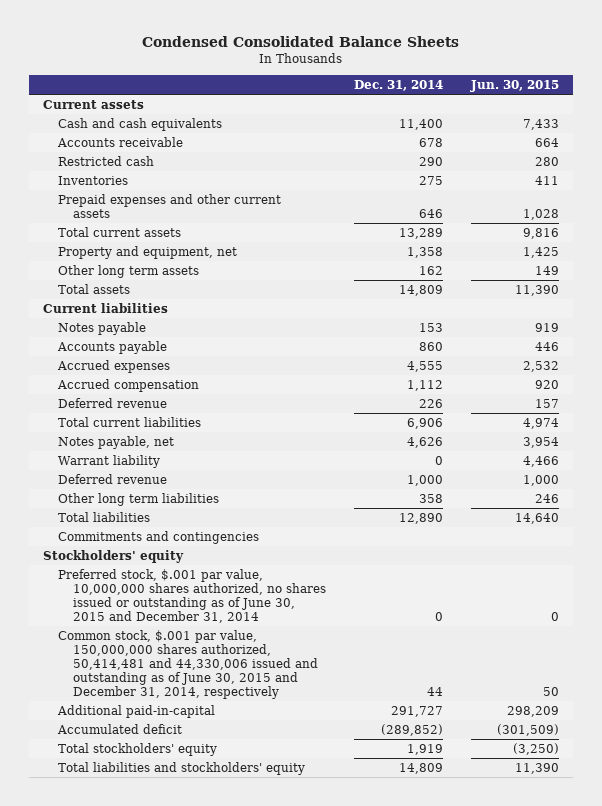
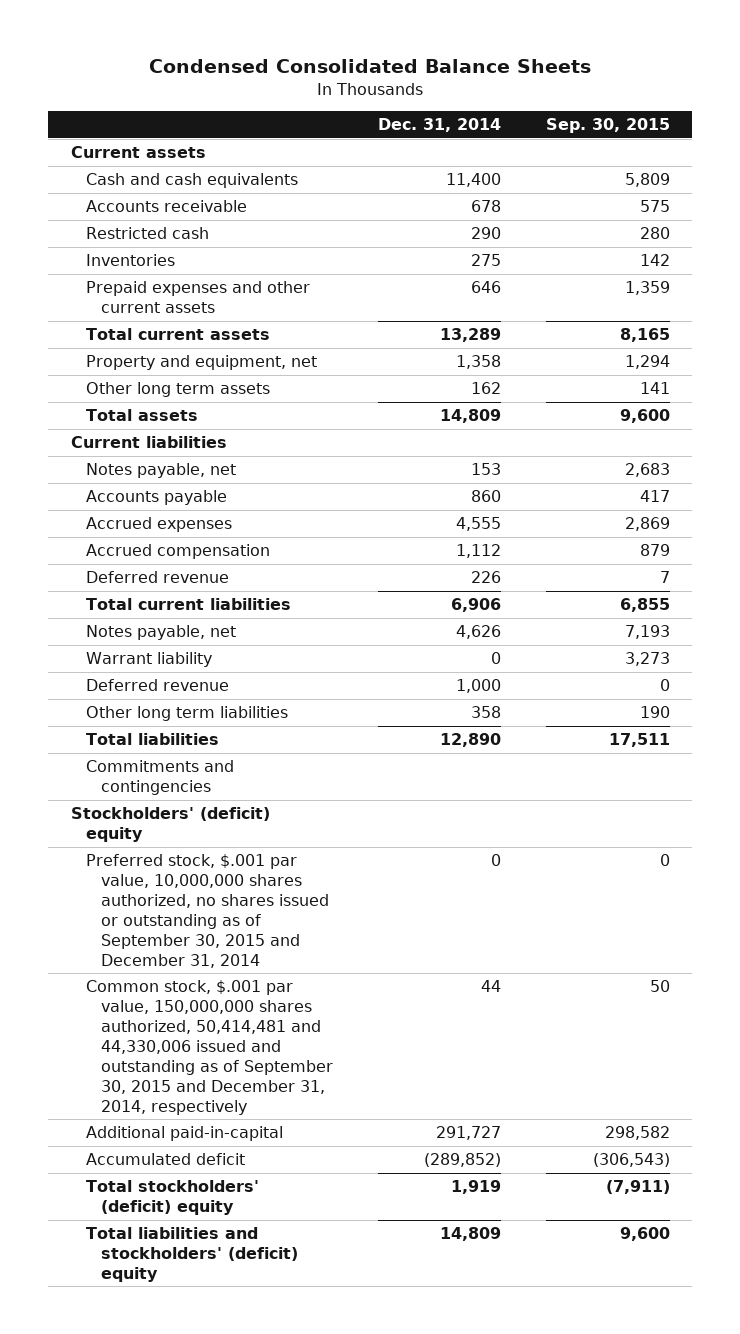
- | Dec. 31, 2014 | Jun. 30, 2015
+ | Dec. 31, 2014 | Sep. 30, 2015
- Notes payable | 153 | 919
+ Notes payable, net | 153 | 2,683
- Stockholders' equity
- Preferred stock, $.001 par value, 10,000,000 shares authorized, no shares issued or outstanding as of June 30, 2015 and December 31, 2014 | 0 | 0
- Common stock, $.001 par value, 150,000,000 shares authorized, 50,414,481 and 44,330,006 issued and outstanding as of June 30, 2015 and December 31, 2014, respectively | 44 | 50
+ Stockholders' (deficit) equity
+ Preferred stock, $.001 par value, 10,000,000 shares authorized, no shares issued or outstanding as of September 30, 2015 and December 31, 2014 | 0 | 0
+ Common stock, $.001 par value, 150,000,000 shares authorized, 50,414,481 and 44,330,006 issued and outstanding as of September 30, 2015 and December 31, 2014, respectively | 44 | 50
- Total stockholders' equity | 1,919 | (3,250)
- Total liabilities and stockholders' equity | 14,809 | 11,390
+ Total stockholders' (deficit) equity | 1,919 | (7,911)
+ Total liabilities and stockholders' (deficit) equity | 14,809 | 9,600

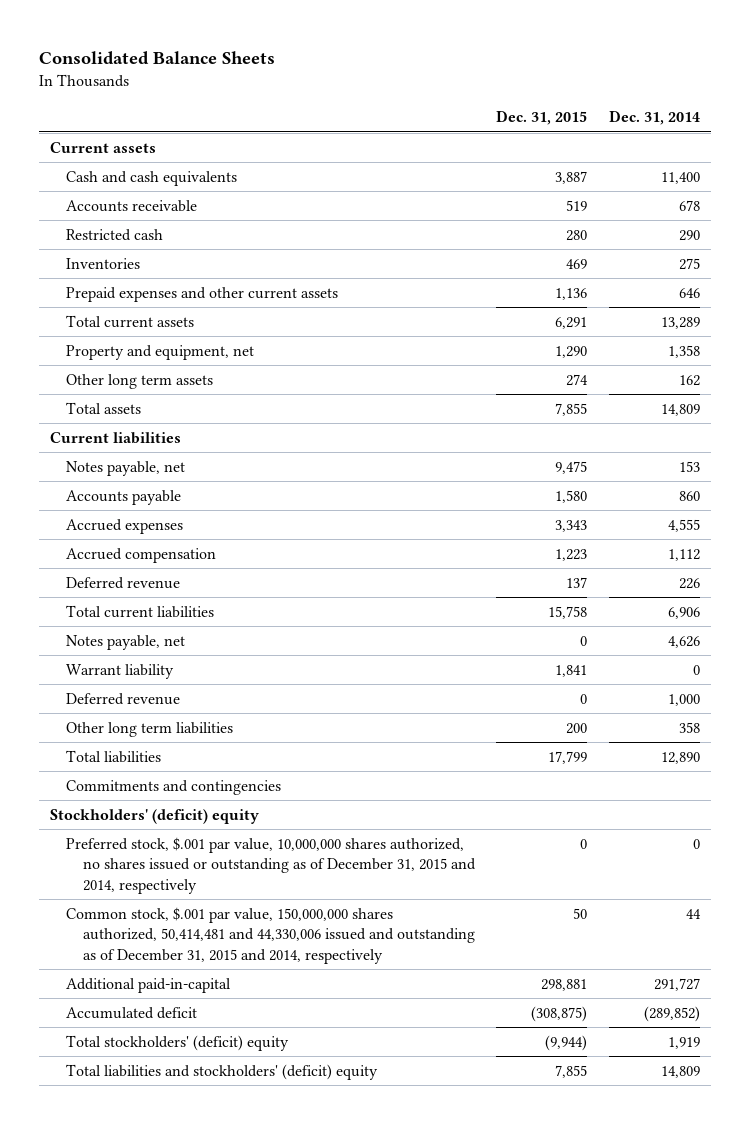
- Condensed Consolidated Balance Sheets
+ Consolidated Balance Sheets
- | Dec. 31, 2014 | Sep. 30, 2015
+ | Dec. 31, 2015 | Dec. 31, 2014
- Preferred stock, $.001 par value, 10,000,000 shares authorized, no shares issued or outstanding as of September 30, 2015 and December 31, 2014 | 0 | 0
- Common stock, $.001 par value, 150,000,000 shares authorized, 50,414,481 and 44,330,006 issued and outstanding as of September 30, 2015 and December 31, 2014, respectively | 44 | 50
+ Preferred stock, $.001 par value, 10,000,000 shares authorized, no shares issued or outstanding as of December 31, 2015 and 2014, respectively | 0 | 0
+ Common stock, $.001 par value, 150,000,000 shares authorized, 50,414,481 and 44,330,006 issued and outstanding as of December 31, 2015 and 2014, respectively | 50 | 44

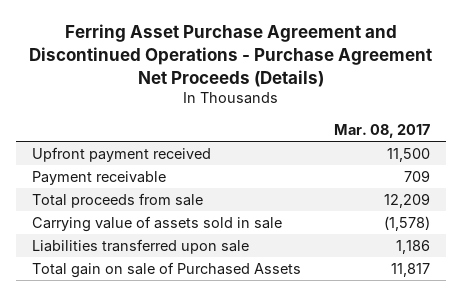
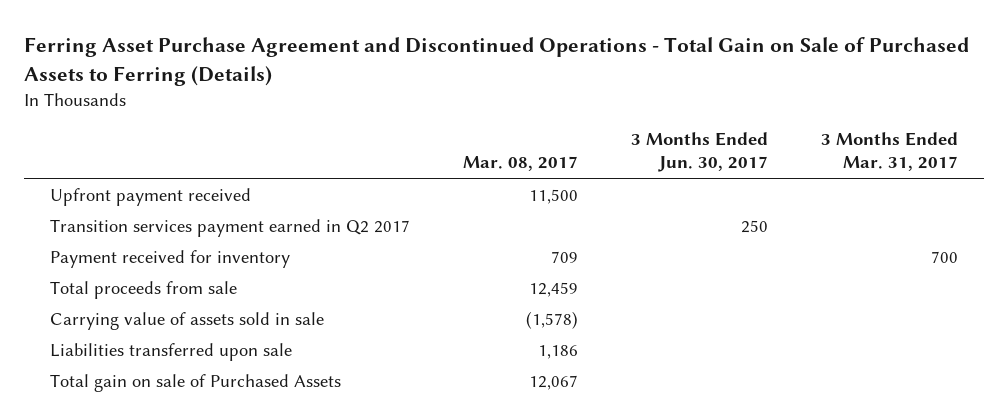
- Ferring Asset Purchase Agreement and Discontinued Operations - Purchase Agreement Net Proceeds (Details)
+ Ferring Asset Purchase Agreement and Discontinued Operations - Total Gain on Sale of Purchased Assets to Ferring (Details)
- | Mar. 08, 2017
+ | Mar. 08, 2017 | 3 Months Ended Jun. 30, 2017 | 3 Months Ended Mar. 31, 2017
- Payment receivable | 709
- Total proceeds from sale | 12,209
+ Transition services payment earned in Q2 2017 | | 250 |
+ Payment received for inventory | 709 | | 700
+ Total proceeds from sale | 12,459 | |
- Total gain on sale of Purchased Assets | 11,817
+ Total gain on sale of Purchased Assets | 12,067 | |

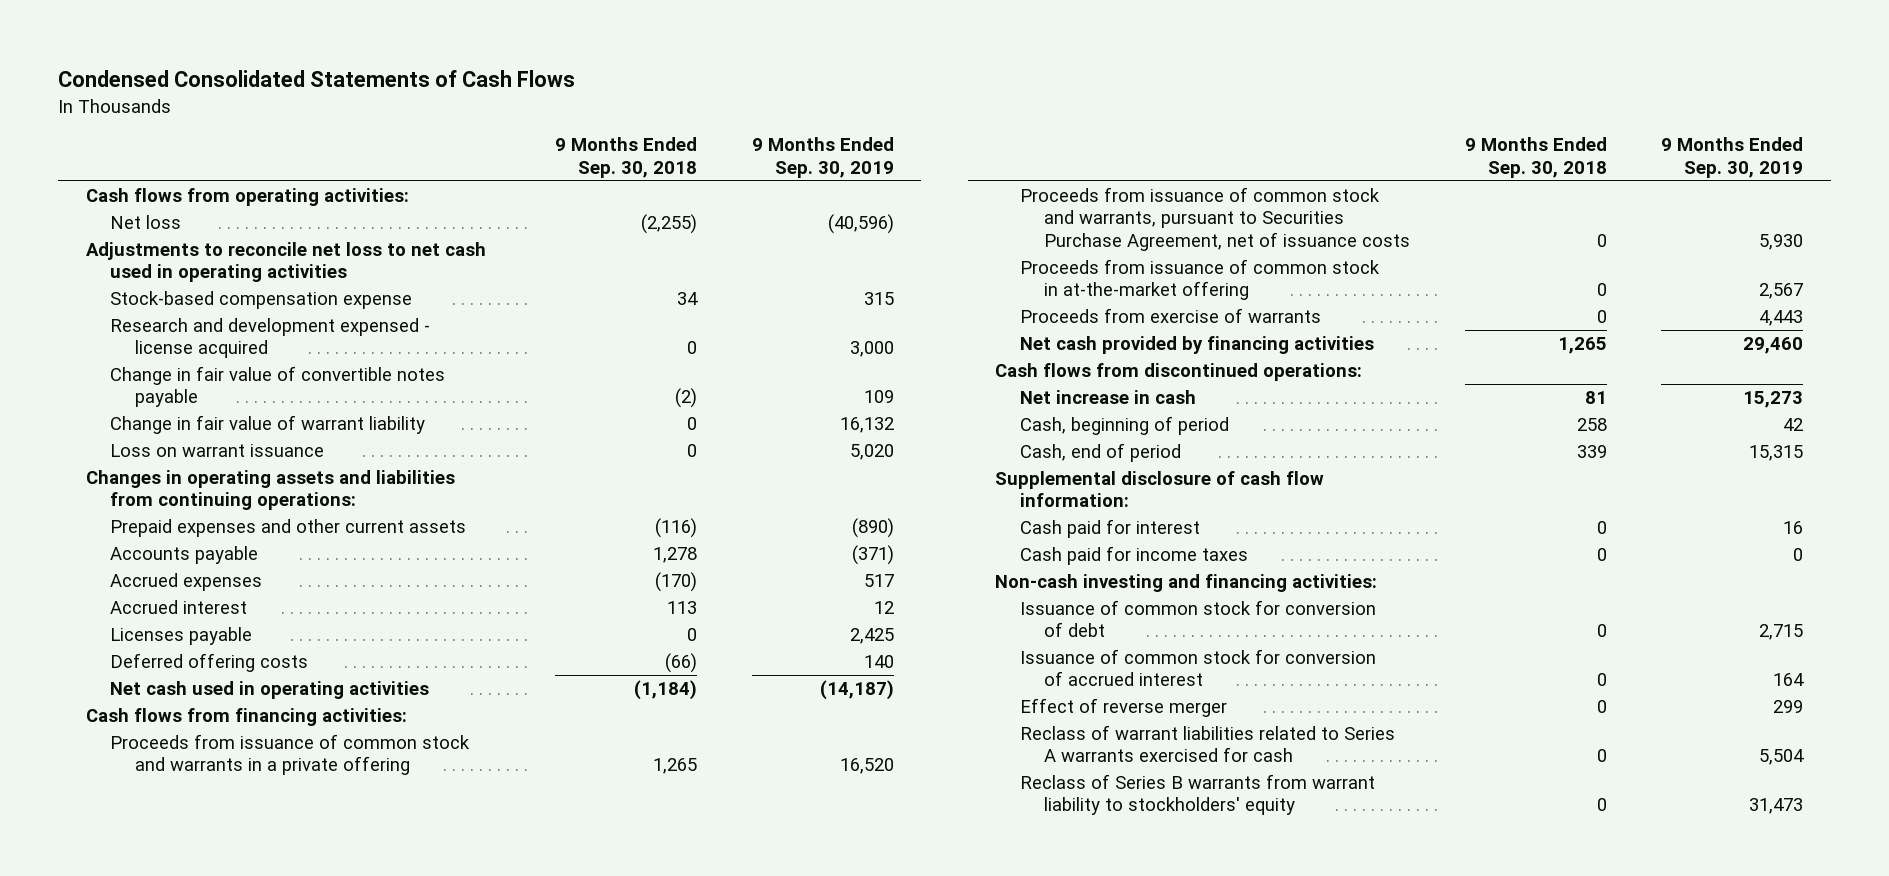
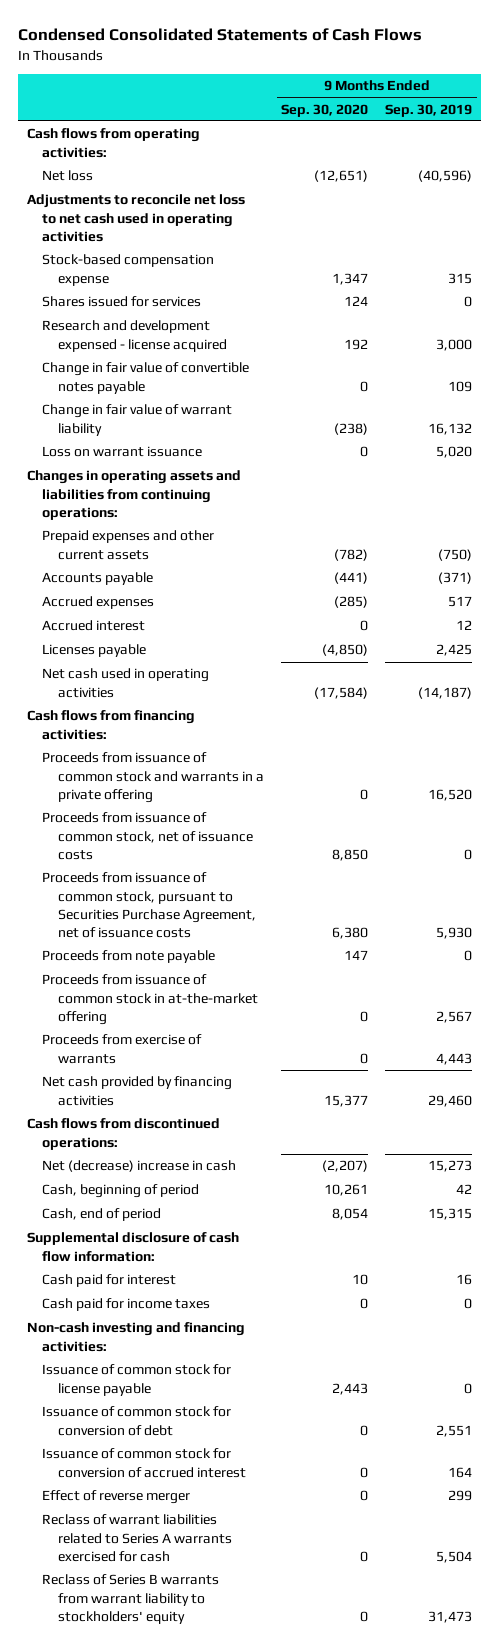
- | 9 Months Ended Sep. 30, 2018 | 9 Months Ended Sep. 30, 2019
+ | 9 Months Ended Sep. 30, 2020 | 9 Months Ended Sep. 30, 2019
+ Shares issued for services | 124 | 0
- Prepaid expenses and other current assets | (116) | (890)
+ Prepaid expenses and other current assets | (782) | (750)
- Deferred offering costs | (66) | 140
- Proceeds from issuance of common stock and warrants, pursuant to Securities Purchase Agreement, net of issuance costs | 0 | 5,930
+ Proceeds from issuance of common stock, net of issuance costs | 8,850 | 0
+ Proceeds from issuance of common stock, pursuant to Securities Purchase Agreement, net of issuance costs | 6,380 | 5,930
+ Proceeds from note payable | 147 | 0
- Net increase in cash | 81 | 15,273
+ Net (decrease) increase in cash | (2,207) | 15,273
- Issuance of common stock for conversion of debt | 0 | 2,715
+ Issuance of common stock for license payable | 2,443 | 0
+ Issuance of common stock for conversion of debt | 0 | 2,551

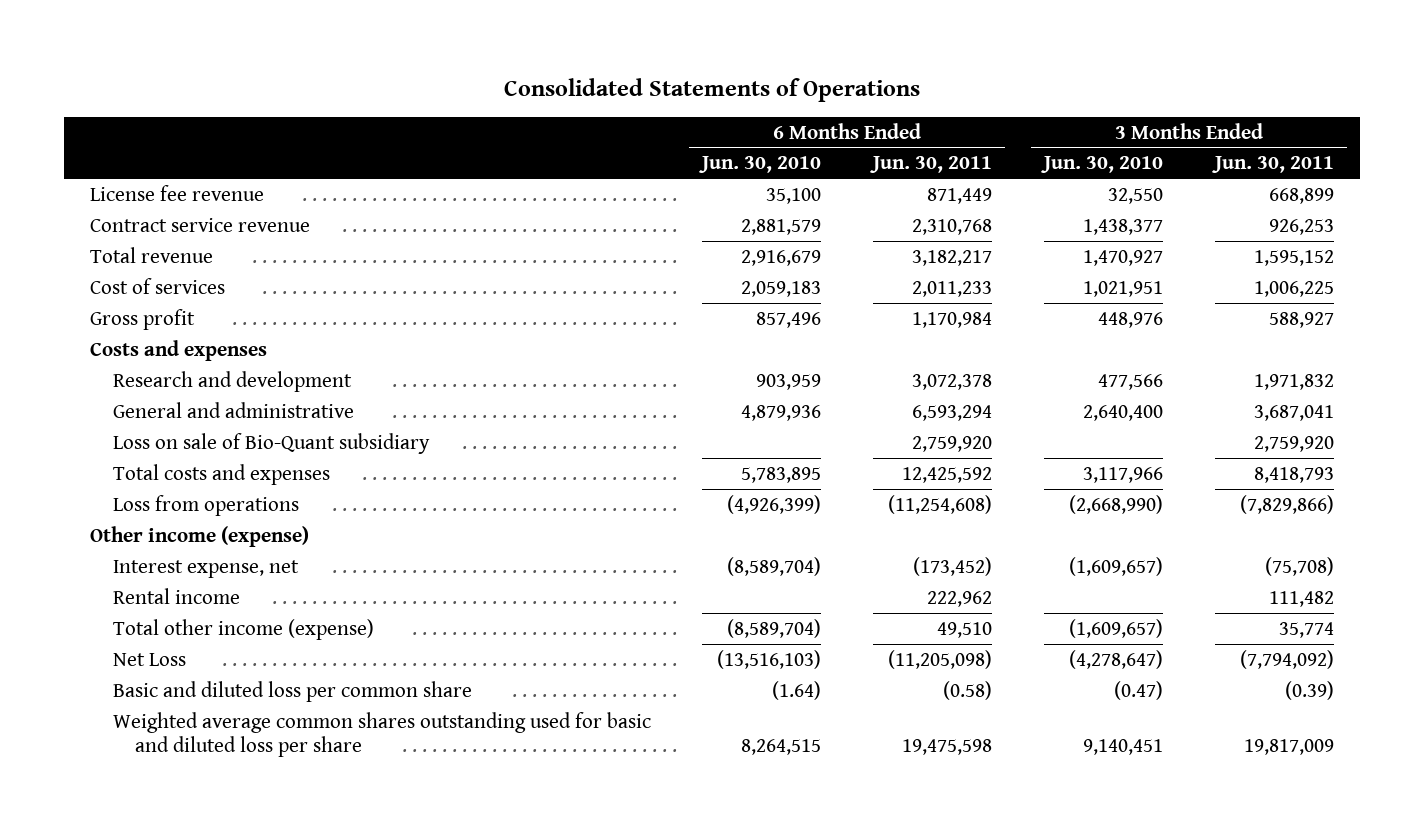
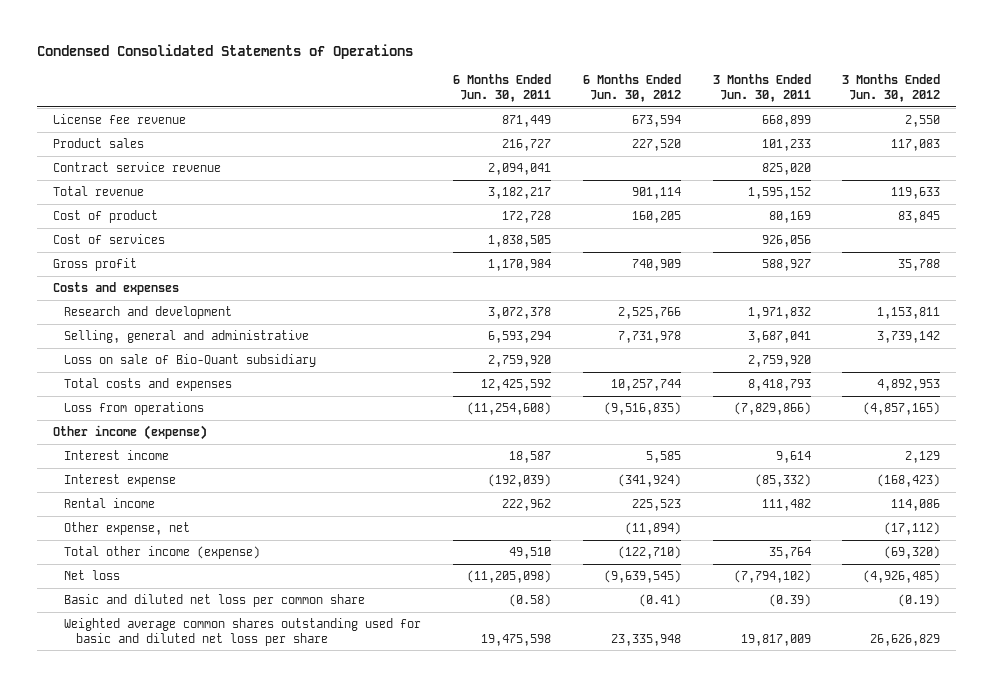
- Consolidated Statements of Operations
+ Condensed Consolidated Statements of Operations
- | 6 Months Ended Jun. 30, 2010 | 6 Months Ended Jun. 30, 2011 | 3 Months Ended Jun. 30, 2010 | 3 Months Ended Jun. 30, 2011
+ | 6 Months Ended Jun. 30, 2011 | 6 Months Ended Jun. 30, 2012 | 3 Months Ended Jun. 30, 2011 | 3 Months Ended Jun. 30, 2012
- Contract service revenue | 2,881,579 | 2,310,768 | 1,438,377 | 926,253
+ Product sales | 216,727 | 227,520 | 101,233 | 117,083
+ Contract service revenue | 2,094,041 | | 825,020 |
- Cost of services | 2,059,183 | 2,011,233 | 1,021,951 | 1,006,225
+ Cost of product | 172,728 | 160,205 | 80,169 | 83,845
+ Cost of services | 1,838,505 | | 926,056 |
- General and administrative | 4,879,936 | 6,593,294 | 2,640,400 | 3,687,041
+ Selling, general and administrative | 6,593,294 | 7,731,978 | 3,687,041 | 3,739,142
- Interest expense, net | (8,589,704) | (173,452) | (1,609,657) | (75,708)
+ Interest income | 18,587 | 5,585 | 9,614 | 2,129
+ Interest expense | (192,039) | (341,924) | (85,332) | (168,423)
- Total other income (expense) | (8,589,704) | 49,510 | (1,609,657) | 35,774
- Net Loss | (13,516,103) | (11,205,098) | (4,278,647) | (7,794,092)
- Basic and diluted loss per common share | (1.64) | (0.58) | (0.47) | (0.39)
- Weighted average common shares outstanding used for basic and diluted loss per share | 8,264,515 | 19,475,598 | 9,140,451 | 19,817,009
+ Other expense, net | | (11,894) | | (17,112)
+ Total other income (expense) | 49,510 | (122,710) | 35,764 | (69,320)
+ Net loss | (11,205,098) | (9,639,545) | (7,794,102) | (4,926,485)
+ Basic and diluted net loss per common share | (0.58) | (0.41) | (0.39) | (0.19)
+ Weighted average common shares outstanding used for basic and diluted net loss per share | 19,475,598 | 23,335,948 | 19,817,009 | 26,626,829

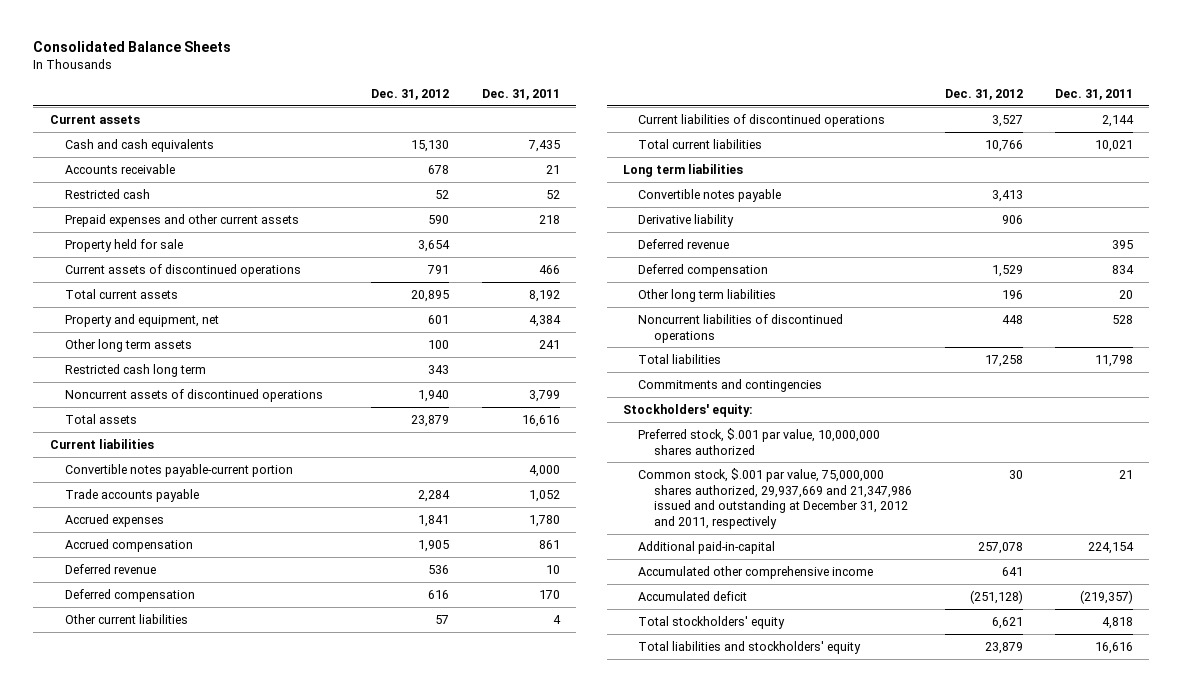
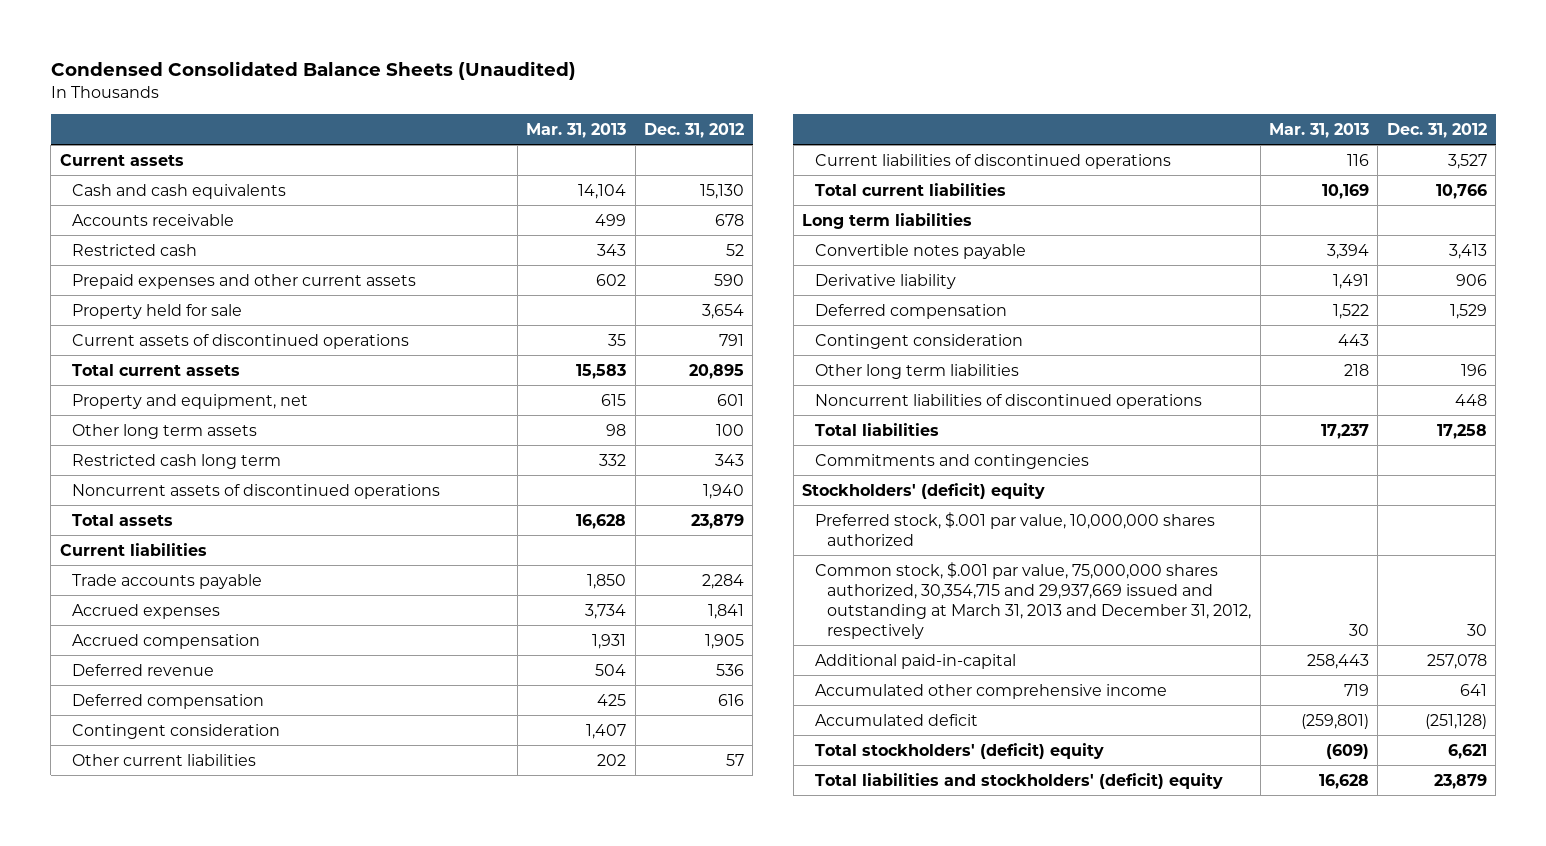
- Consolidated Balance Sheets
+ Condensed Consolidated Balance Sheets (Unaudited)
- | Dec. 31, 2012 | Dec. 31, 2011
+ | Mar. 31, 2013 | Dec. 31, 2012
- Convertible notes payable-current portion | | 4,000
+ Contingent consideration | 1,407 |
- Deferred revenue | | 395
+ Contingent consideration | 443 |
- Stockholders' equity:
+ Stockholders' (deficit) equity
- Common stock, $.001 par value, 75,000,000 shares authorized, 29,937,669 and 21,347,986 issued and outstanding at December 31, 2012 and 2011, respectively | 30 | 21
+ Common stock, $.001 par value, 75,000,000 shares authorized, 30,354,715 and 29,937,669 issued and outstanding at March 31, 2013 and December 31, 2012, respectively | 30 | 30
- Total stockholders' equity | 6,621 | 4,818
- Total liabilities and stockholders' equity | 23,879 | 16,616
+ Total stockholders' (deficit) equity | (609) | 6,621
+ Total liabilities and stockholders' (deficit) equity | 16,628 | 23,879

